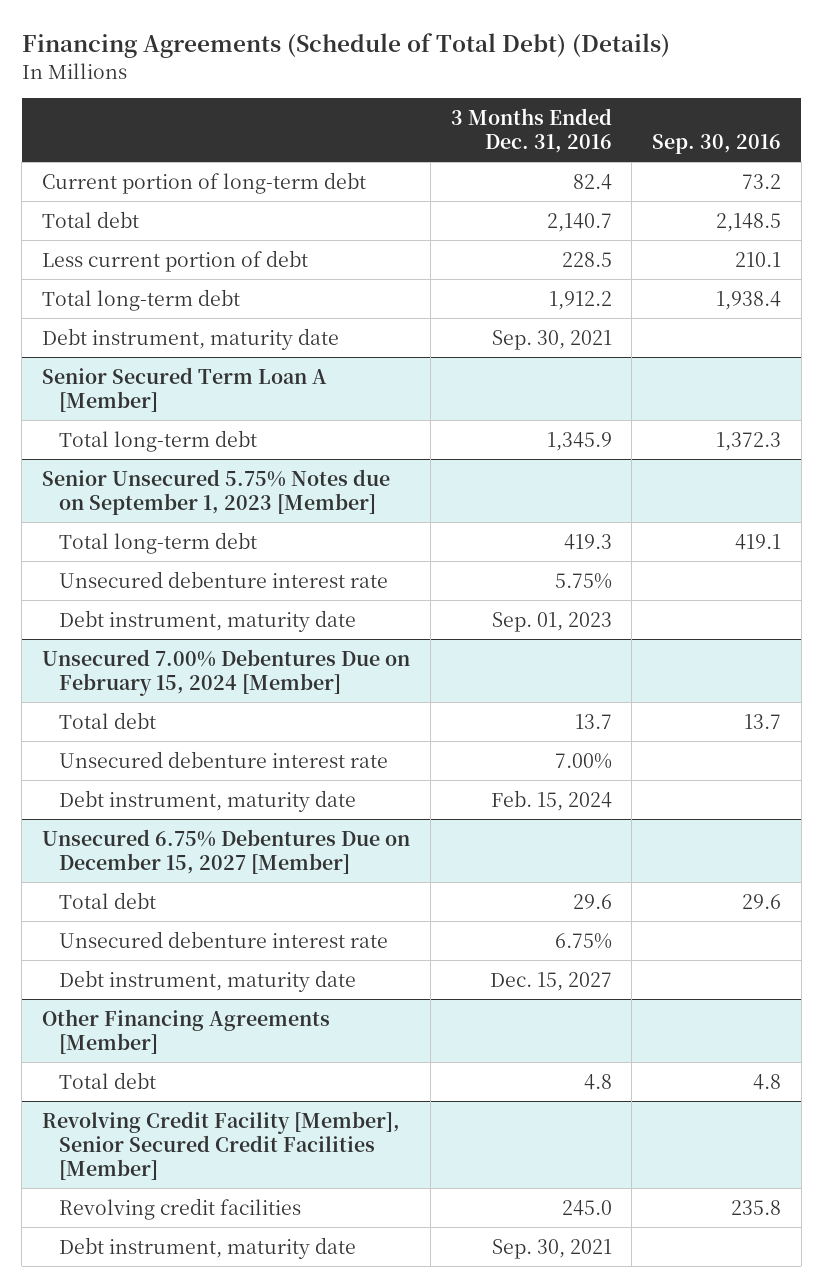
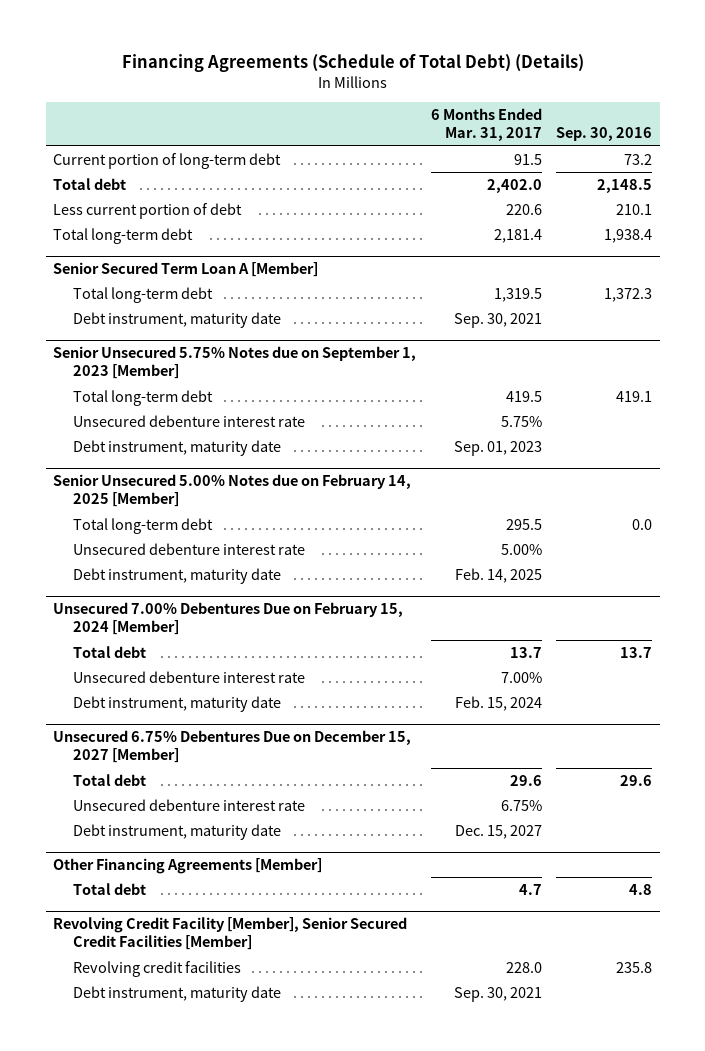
- | 3 Months Ended Dec. 31, 2016 | Sep. 30, 2016
+ | 6 Months Ended Mar. 31, 2017 | Sep. 30, 2016
- Debt instrument, maturity date | Sep. 30, 2021 |
@ Senior Secured Term Loan A [Member]
+ Debt instrument, maturity date | Sep. 30, 2021 |
+ Senior Unsecured 5.00% Notes due on February 14, 2025 [Member]
+ Total long-term debt | 295.5 | 0.0
+ Unsecured debenture interest rate | 5.00% |
+ Debt instrument, maturity date | Feb. 14, 2025 |

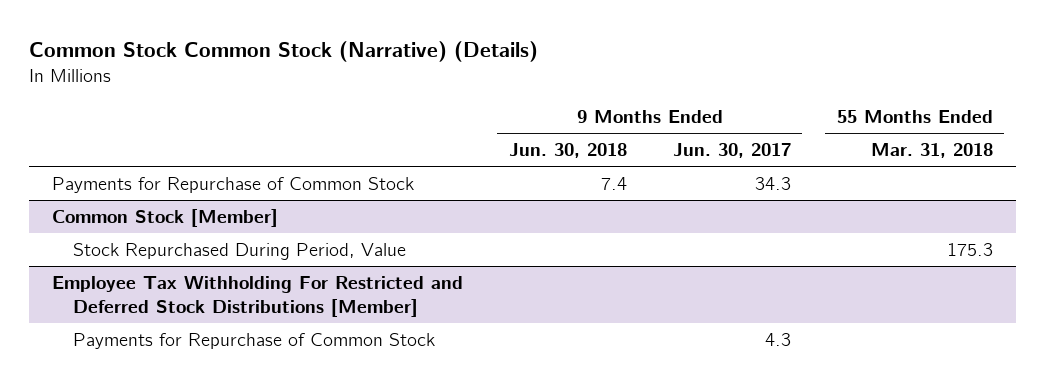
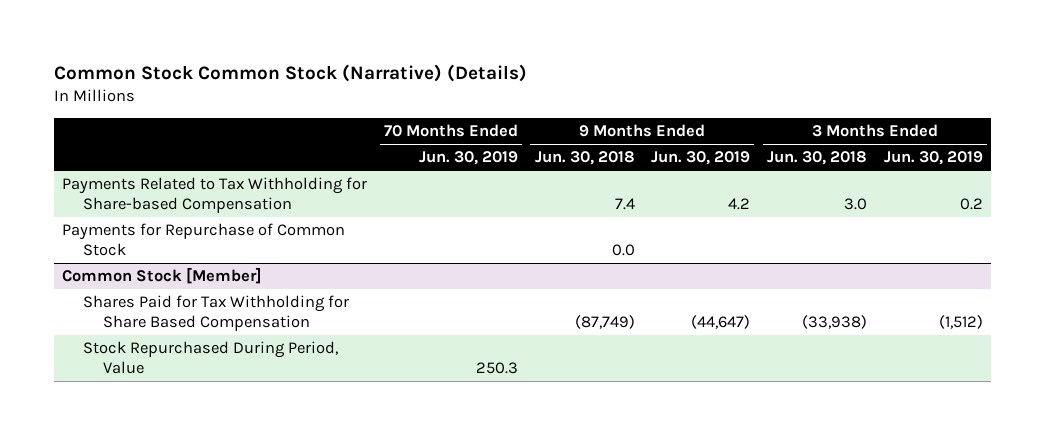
- | 9 Months Ended Jun. 30, 2018 | 9 Months Ended Jun. 30, 2017 | 55 Months Ended Mar. 31, 2018
+ | 70 Months Ended Jun. 30, 2019 | 9 Months Ended Jun. 30, 2018 | 9 Months Ended Jun. 30, 2019 | 3 Months Ended Jun. 30, 2018 | 3 Months Ended Jun. 30, 2019
- Payments for Repurchase of Common Stock | 7.4 | 34.3 |
+ Payments Related to Tax Withholding for Share-based Compensation | | 7.4 | 4.2 | 3.0 | 0.2
+ Payments for Repurchase of Common Stock | | 0.0 | | |
@ Common Stock [Member]
+ Shares Paid for Tax Withholding for Share Based Compensation | | (87,749) | (44,647) | (33,938) | (1,512)
- Employee Tax Withholding For Restricted and Deferred Stock Distributions [Member]
- Payments for Repurchase of Common Stock | | 4.3 |

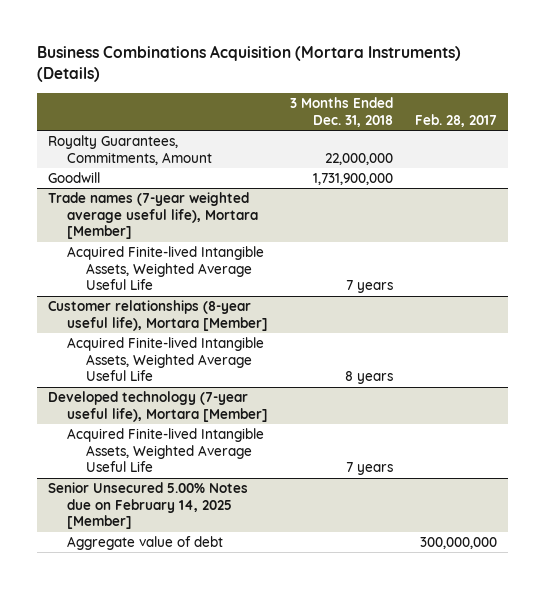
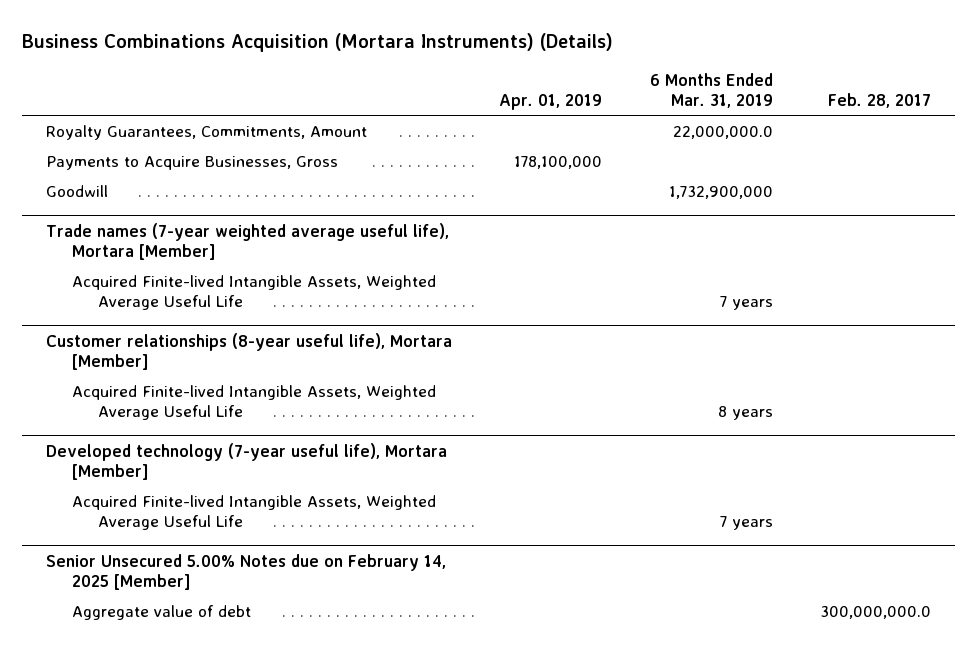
- | 3 Months Ended Dec. 31, 2018 | Feb. 28, 2017
+ | Apr. 01, 2019 | 6 Months Ended Mar. 31, 2019 | Feb. 28, 2017
+ Payments to Acquire Businesses, Gross | 178,100,000 | |
@ Senior Unsecured 5.00% Notes due on February 14, 2025 [Member]
- Aggregate value of debt | | 300,000,000
+ Aggregate value of debt | | | 300,000,000.0

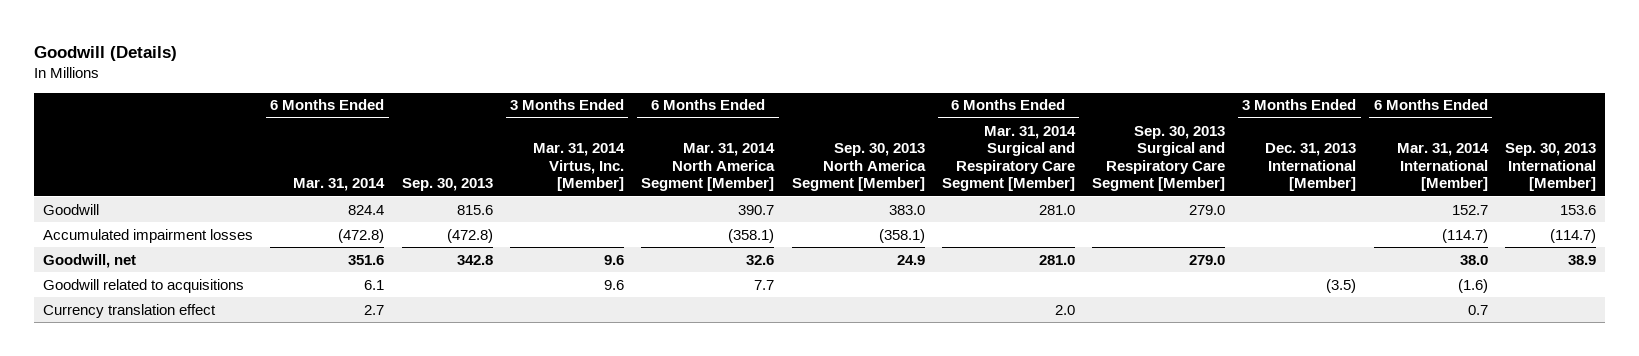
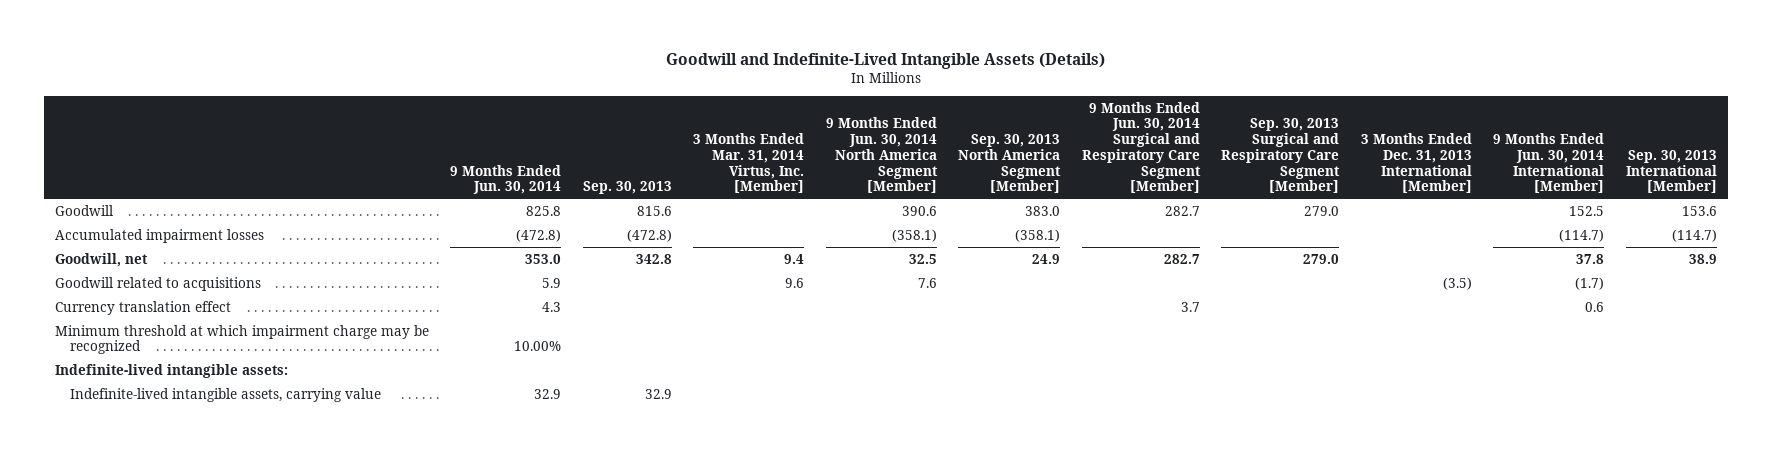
- Goodwill (Details)
+ Goodwill and Indefinite-Lived Intangible Assets (Details)
- | 6 Months Ended Mar. 31, 2014 | Sep. 30, 2013 | 3 Months Ended Mar. 31, 2014 Virtus, Inc. [Member] | 6 Months Ended Mar. 31, 2014 North America Segment [Member] | Sep. 30, 2013 North America Segment [Member] | 6 Months Ended Mar. 31, 2014 Surgical and Respiratory Care Segment [Member] | Sep. 30, 2013 Surgical and Respiratory Care Segment [Member] | 3 Months Ended Dec. 31, 2013 International [Member] | 6 Months Ended Mar. 31, 2014 International [Member] | Sep. 30, 2013 International [Member]
+ | 9 Months Ended Jun. 30, 2014 | Sep. 30, 2013 | 3 Months Ended Mar. 31, 2014 Virtus, Inc. [Member] | 9 Months Ended Jun. 30, 2014 North America Segment [Member] | Sep. 30, 2013 North America Segment [Member] | 9 Months Ended Jun. 30, 2014 Surgical and Respiratory Care Segment [Member] | Sep. 30, 2013 Surgical and Respiratory Care Segment [Member] | 3 Months Ended Dec. 31, 2013 International [Member] | 9 Months Ended Jun. 30, 2014 International [Member] | Sep. 30, 2013 International [Member]
- Goodwill, net | 351.6 | 342.8 | 9.6 | 32.6 | 24.9 | 281.0 | 279.0 | | 38.0 | 38.9
+ Goodwill, net | 353.0 | 342.8 | 9.4 | 32.5 | 24.9 | 282.7 | 279.0 | | 37.8 | 38.9
+ Minimum threshold at which impairment charge may be recognized | 10.00% | | | | | | | | |
+ Indefinite-lived intangible assets:
+ Indefinite-lived intangible assets, carrying value | 32.9 | 32.9 | | | | | | | |

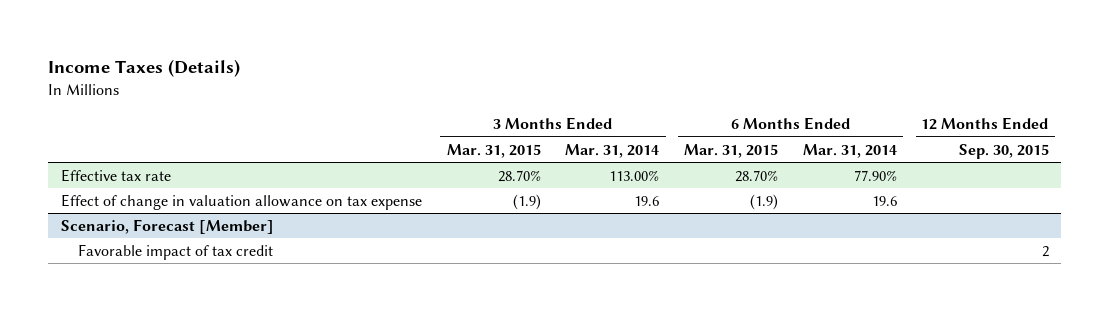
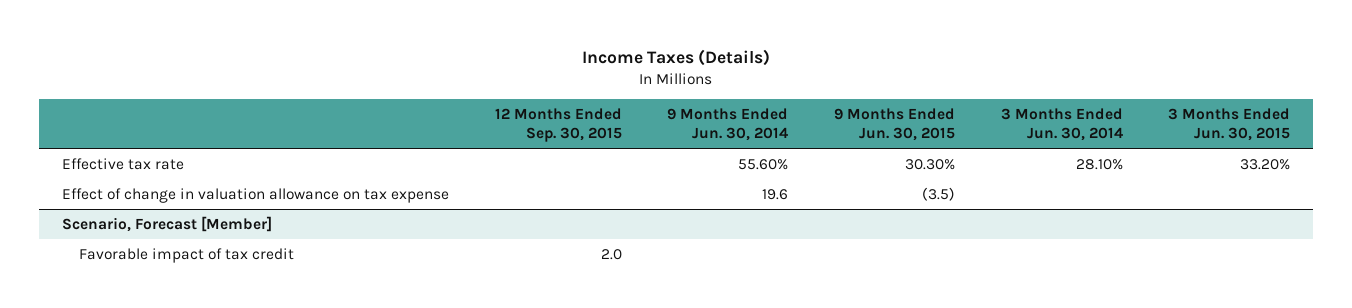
- | 3 Months Ended Mar. 31, 2015 | 3 Months Ended Mar. 31, 2014 | 6 Months Ended Mar. 31, 2015 | 6 Months Ended Mar. 31, 2014 | 12 Months Ended Sep. 30, 2015
+ | 12 Months Ended Sep. 30, 2015 | 9 Months Ended Jun. 30, 2014 | 9 Months Ended Jun. 30, 2015 | 3 Months Ended Jun. 30, 2014 | 3 Months Ended Jun. 30, 2015
@ Scenario, Forecast [Member]
- Favorable impact of tax credit | | | | | 2
+ Favorable impact of tax credit | 2.0 | | | |

